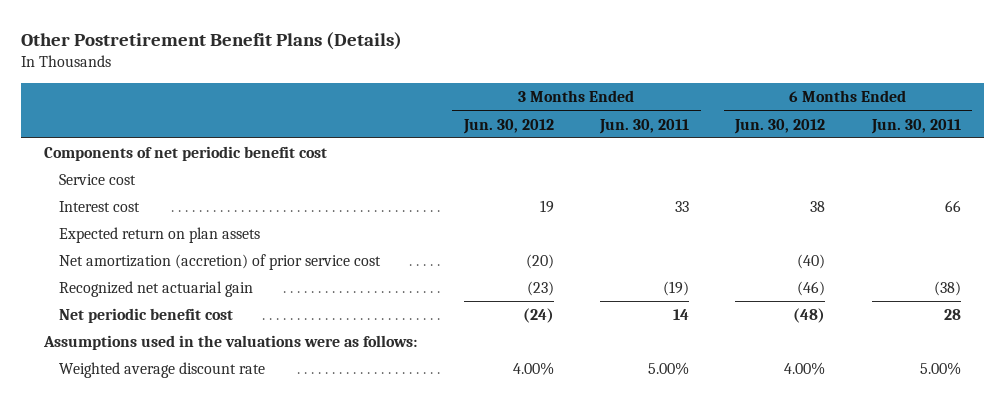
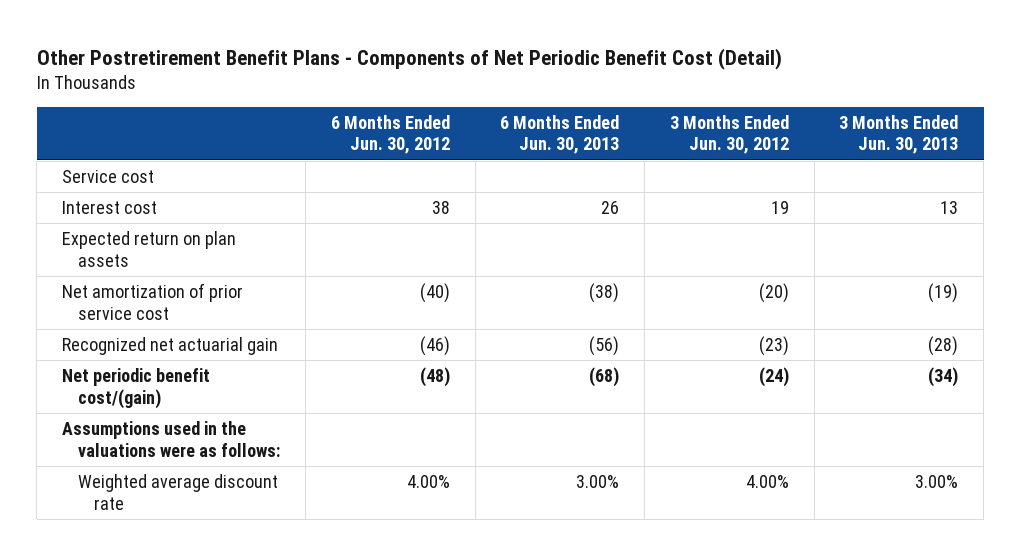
- Other Postretirement Benefit Plans (Details)
+ Other Postretirement Benefit Plans - Components of Net Periodic Benefit Cost (Detail)
- | 3 Months Ended Jun. 30, 2012 | 3 Months Ended Jun. 30, 2011 | 6 Months Ended Jun. 30, 2012 | 6 Months Ended Jun. 30, 2011
+ | 6 Months Ended Jun. 30, 2012 | 6 Months Ended Jun. 30, 2013 | 3 Months Ended Jun. 30, 2012 | 3 Months Ended Jun. 30, 2013
- Components of net periodic benefit cost
- Net amortization (accretion) of prior service cost | (20) | | (40) |
+ Net amortization of prior service cost | (40) | (38) | (20) | (19)
- Net periodic benefit cost | (24) | 14 | (48) | 28
+ Net periodic benefit cost/(gain) | (48) | (68) | (24) | (34)

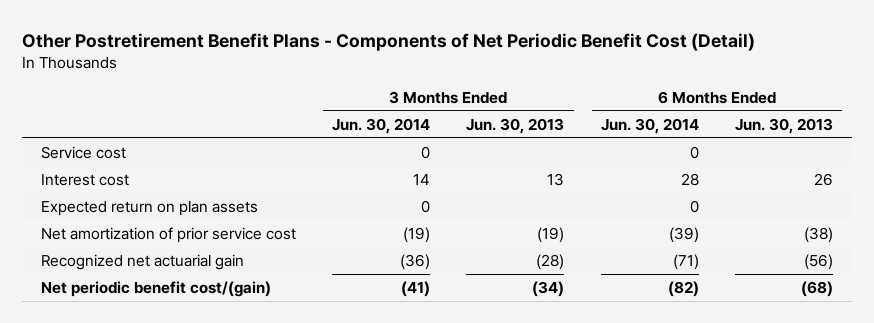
- | 6 Months Ended Jun. 30, 2012 | 6 Months Ended Jun. 30, 2013 | 3 Months Ended Jun. 30, 2012 | 3 Months Ended Jun. 30, 2013
+ | 3 Months Ended Jun. 30, 2014 | 3 Months Ended Jun. 30, 2013 | 6 Months Ended Jun. 30, 2014 | 6 Months Ended Jun. 30, 2013
- Assumptions used in the valuations were as follows:
- Weighted average discount rate | 4.00% | 3.00% | 4.00% | 3.00%

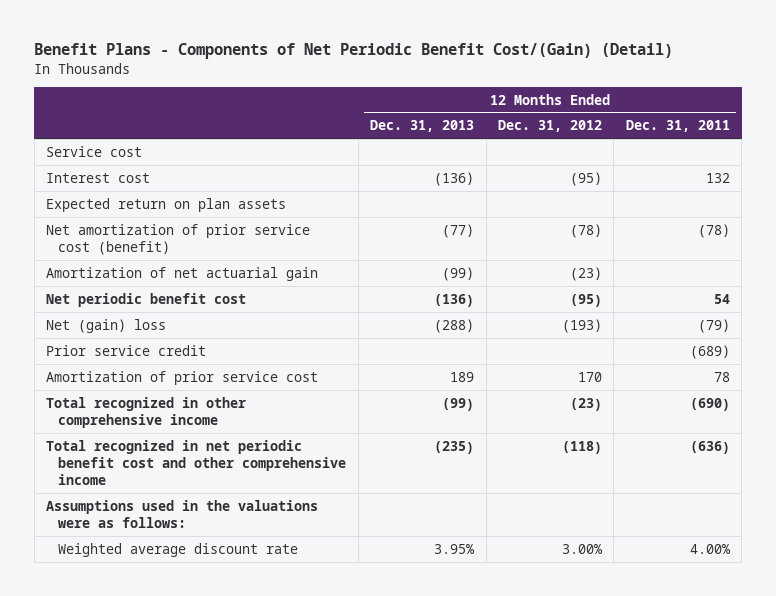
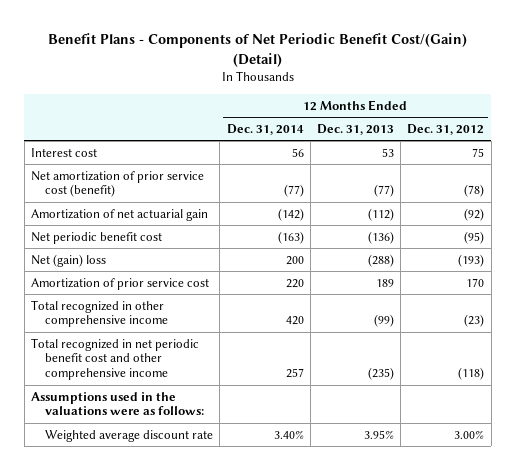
- | 12 Months Ended Dec. 31, 2013 | 12 Months Ended Dec. 31, 2012 | 12 Months Ended Dec. 31, 2011
+ | 12 Months Ended Dec. 31, 2014 | 12 Months Ended Dec. 31, 2013 | 12 Months Ended Dec. 31, 2012
- Service cost
- Interest cost | (136) | (95) | 132
- Expected return on plan assets
+ Interest cost | 56 | 53 | 75
- Amortization of net actuarial gain | (99) | (23) |
+ Amortization of net actuarial gain | (142) | (112) | (92)
- Prior service credit | | | (689)

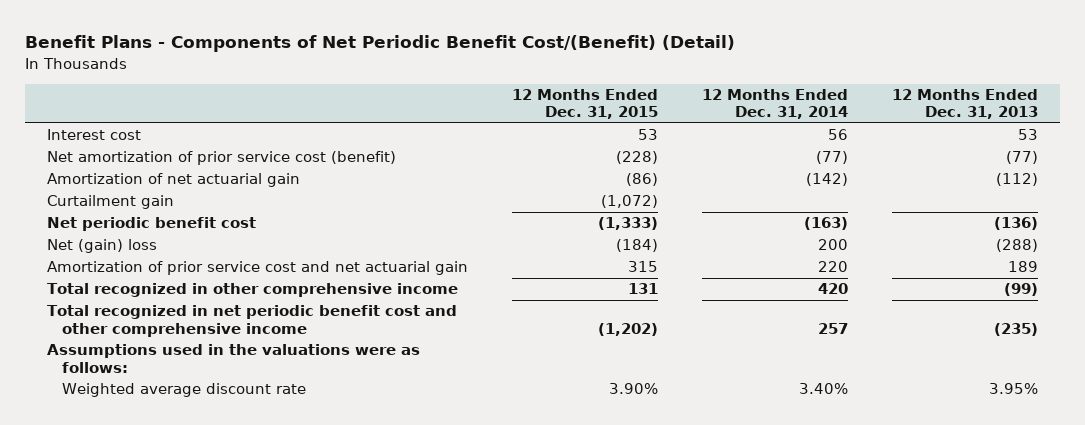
- Benefit Plans - Components of Net Periodic Benefit Cost/(Gain) (Detail)
+ Benefit Plans - Components of Net Periodic Benefit Cost/(Benefit) (Detail)
- | 12 Months Ended Dec. 31, 2014 | 12 Months Ended Dec. 31, 2013 | 12 Months Ended Dec. 31, 2012
+ | 12 Months Ended Dec. 31, 2015 | 12 Months Ended Dec. 31, 2014 | 12 Months Ended Dec. 31, 2013
+ Curtailment gain | (1,072) | |
- Amortization of prior service cost | 220 | 189 | 170
+ Amortization of prior service cost and net actuarial gain | 315 | 220 | 189

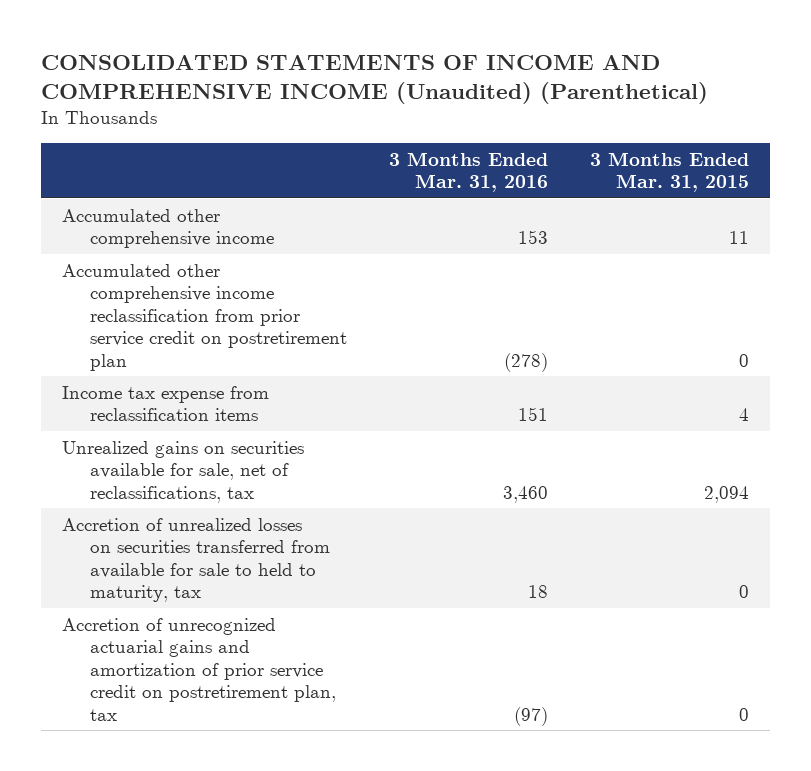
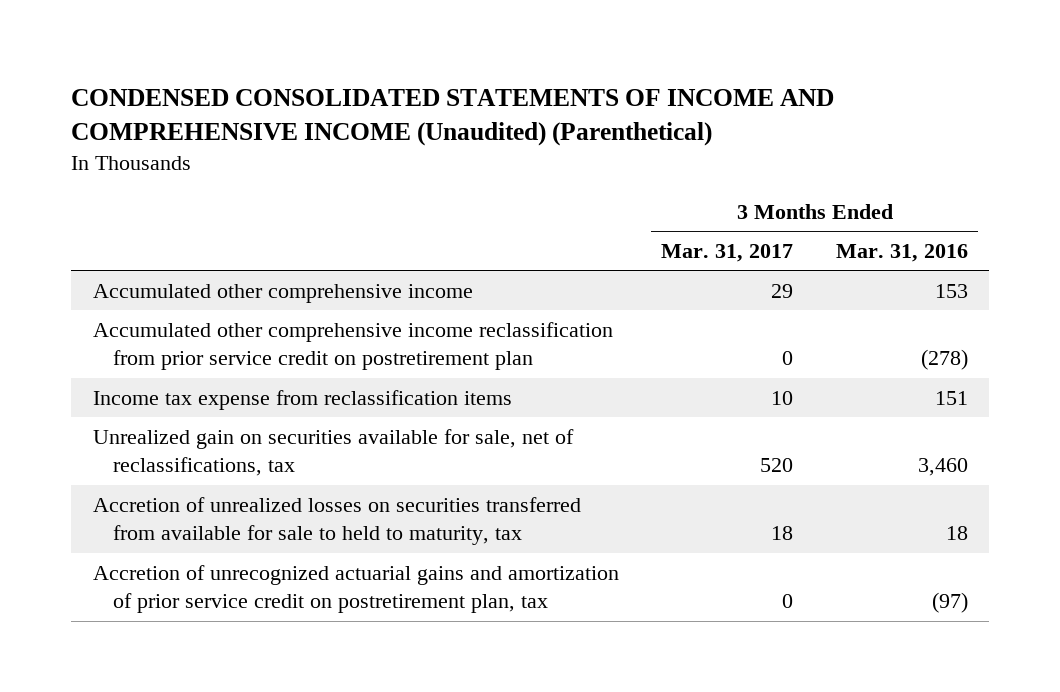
- CONSOLIDATED STATEMENTS OF INCOME AND COMPREHENSIVE INCOME (Unaudited) (Parenthetical)
+ CONDENSED CONSOLIDATED STATEMENTS OF INCOME AND COMPREHENSIVE INCOME (Unaudited) (Parenthetical)
- | 3 Months Ended Mar. 31, 2016 | 3 Months Ended Mar. 31, 2015
+ | 3 Months Ended Mar. 31, 2017 | 3 Months Ended Mar. 31, 2016
- Unrealized gains on securities available for sale, net of reclassifications, tax | 3,460 | 2,094
+ Unrealized gain on securities available for sale, net of reclassifications, tax | 520 | 3,460

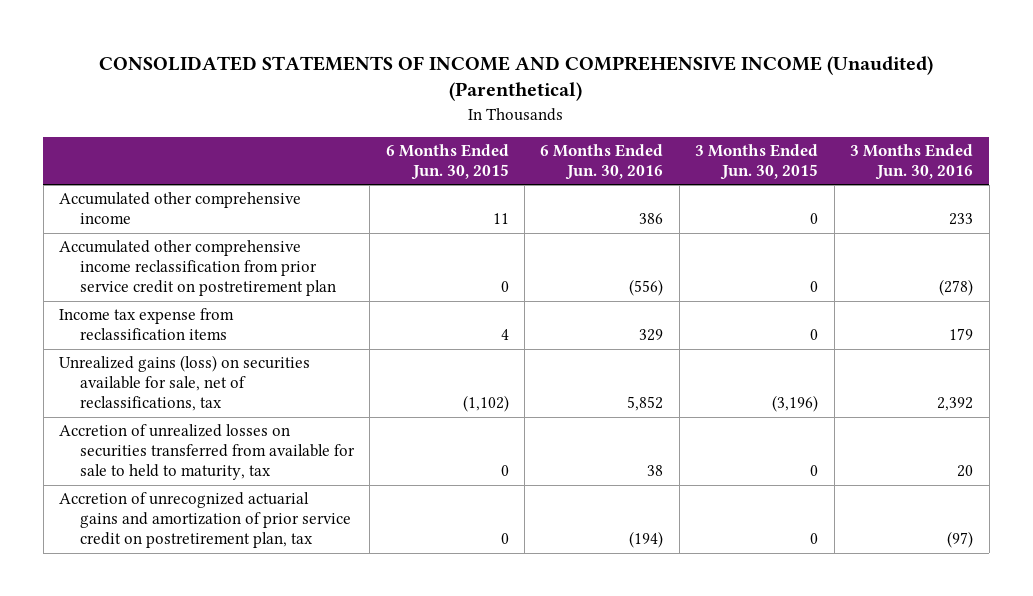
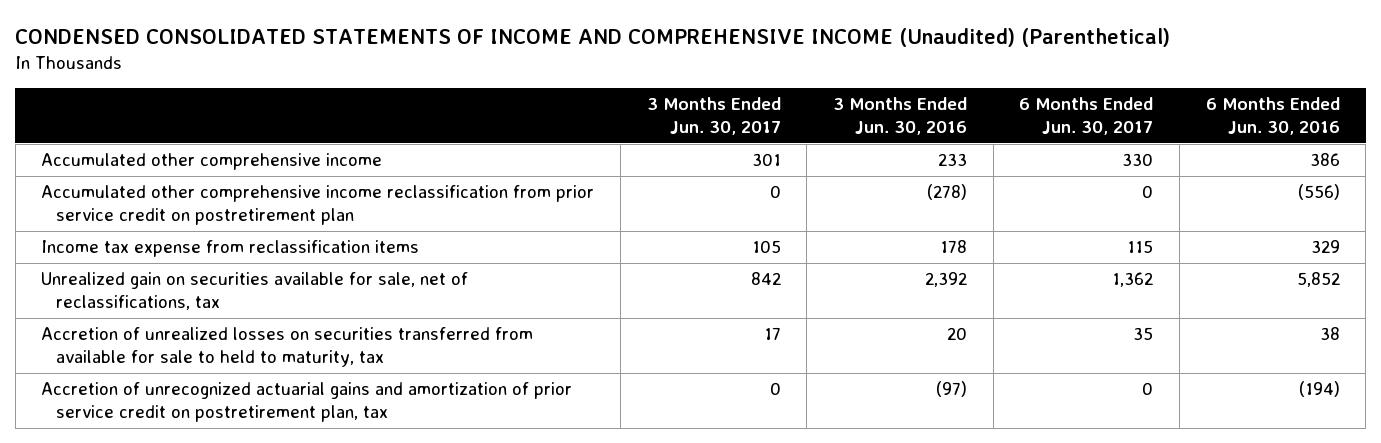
- CONSOLIDATED STATEMENTS OF INCOME AND COMPREHENSIVE INCOME (Unaudited) (Parenthetical)
+ CONDENSED CONSOLIDATED STATEMENTS OF INCOME AND COMPREHENSIVE INCOME (Unaudited) (Parenthetical)
- | 6 Months Ended Jun. 30, 2015 | 6 Months Ended Jun. 30, 2016 | 3 Months Ended Jun. 30, 2015 | 3 Months Ended Jun. 30, 2016
+ | 3 Months Ended Jun. 30, 2017 | 3 Months Ended Jun. 30, 2016 | 6 Months Ended Jun. 30, 2017 | 6 Months Ended Jun. 30, 2016
- Income tax expense from reclassification items | 4 | 329 | 0 | 179
- Unrealized gains (loss) on securities available for sale, net of reclassifications, tax | (1,102) | 5,852 | (3,196) | 2,392
+ Income tax expense from reclassification items | 105 | 178 | 115 | 329
+ Unrealized gain on securities available for sale, net of reclassifications, tax | 842 | 2,392 | 1,362 | 5,852

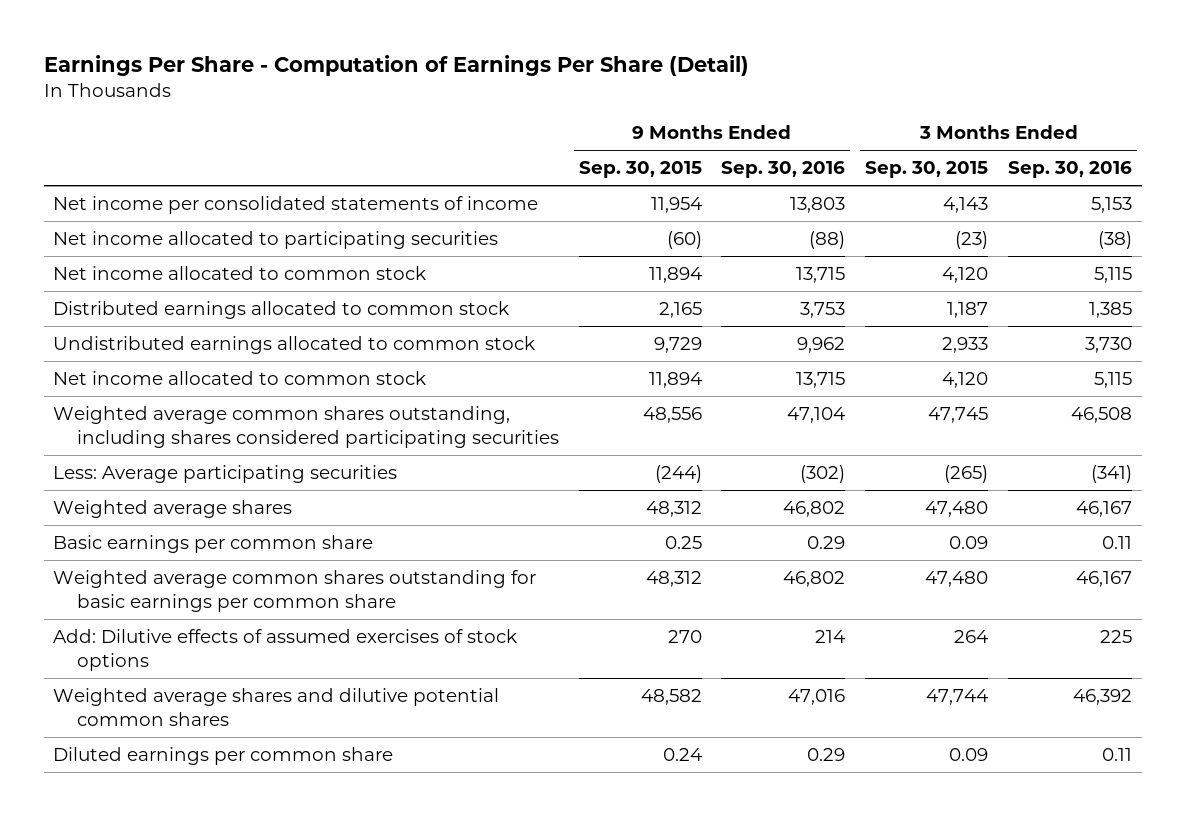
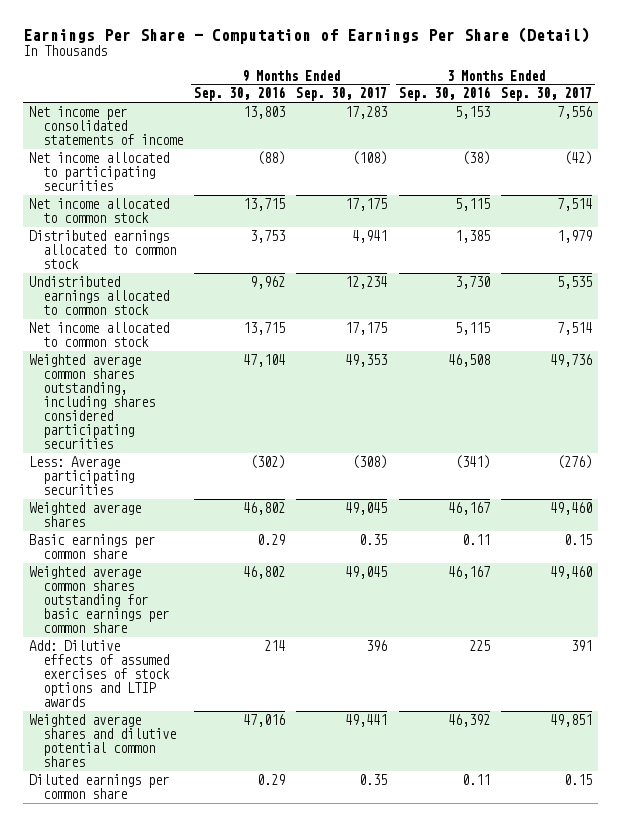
- | 9 Months Ended Sep. 30, 2015 | 9 Months Ended Sep. 30, 2016 | 3 Months Ended Sep. 30, 2015 | 3 Months Ended Sep. 30, 2016
+ | 9 Months Ended Sep. 30, 2016 | 9 Months Ended Sep. 30, 2017 | 3 Months Ended Sep. 30, 2016 | 3 Months Ended Sep. 30, 2017
- Add: Dilutive effects of assumed exercises of stock options | 270 | 214 | 264 | 225
+ Add: Dilutive effects of assumed exercises of stock options and LTIP awards | 214 | 396 | 225 | 391

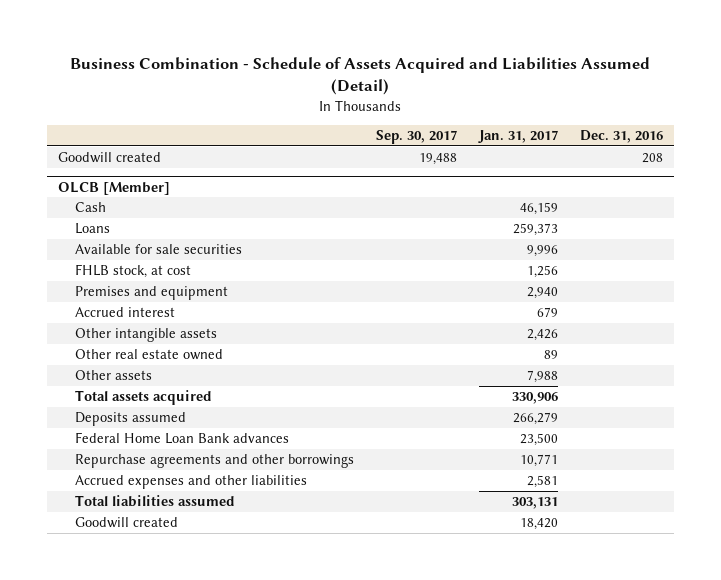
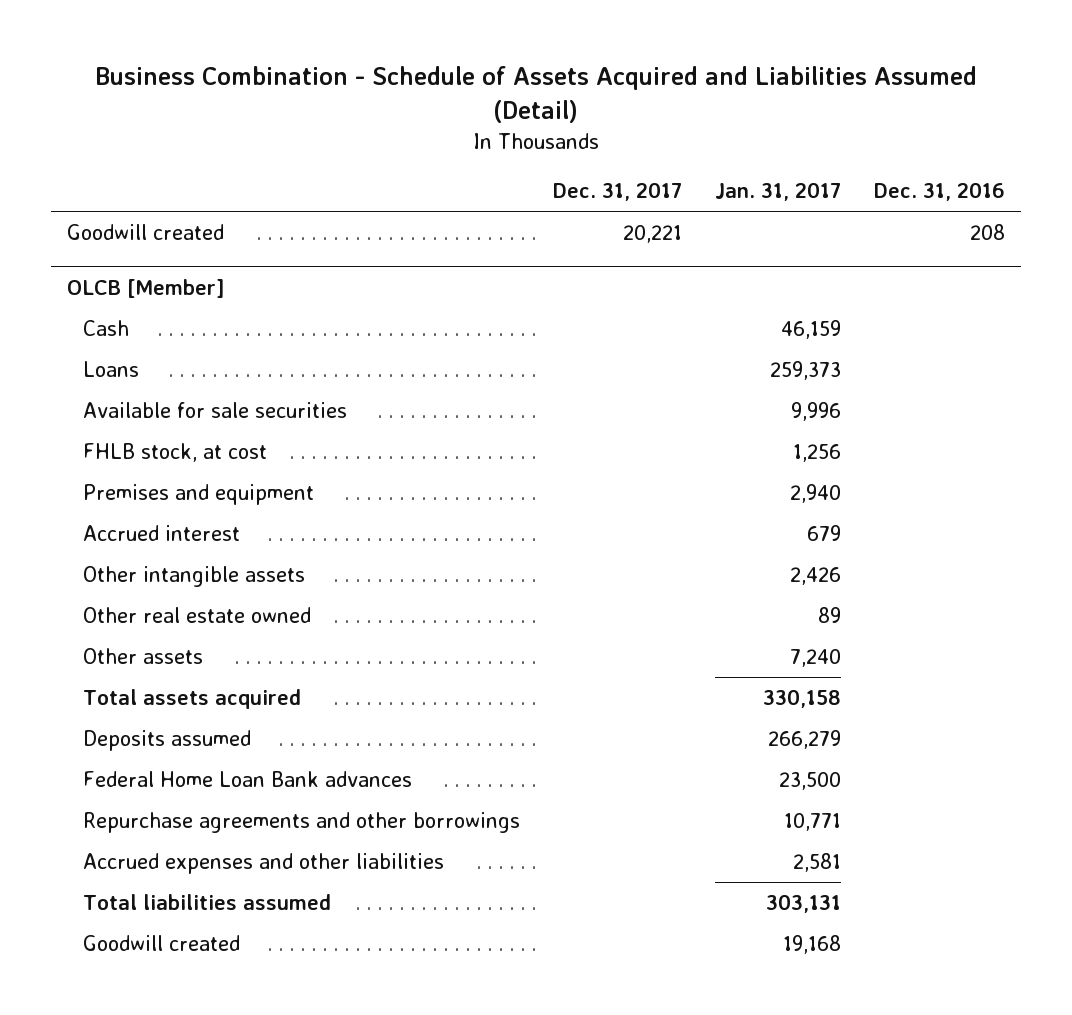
- | Sep. 30, 2017 | Jan. 31, 2017 | Dec. 31, 2016
+ | Dec. 31, 2017 | Jan. 31, 2017 | Dec. 31, 2016
@ OLCB [Member]
- Other assets | | 7,988 |
- Total assets acquired | | 330,906 |
+ Other assets | | 7,240 |
+ Total assets acquired | | 330,158 |
- Goodwill created | | 18,420 |
+ Goodwill created | | 19,168 |

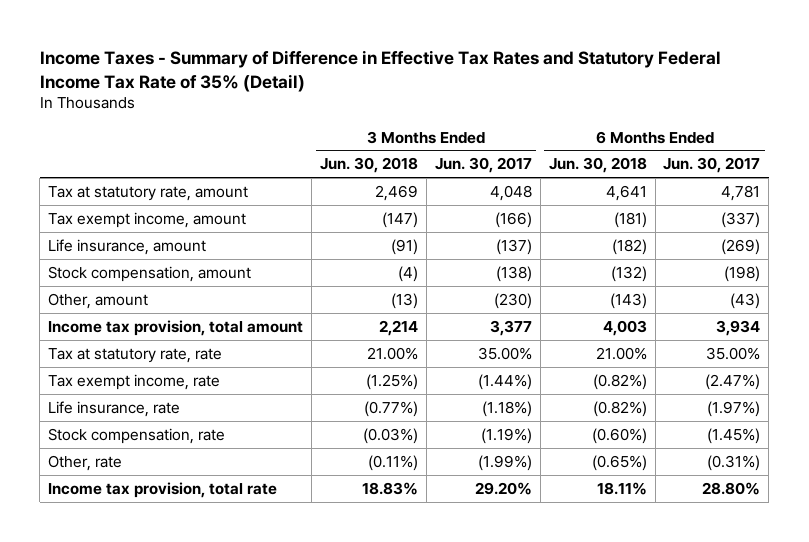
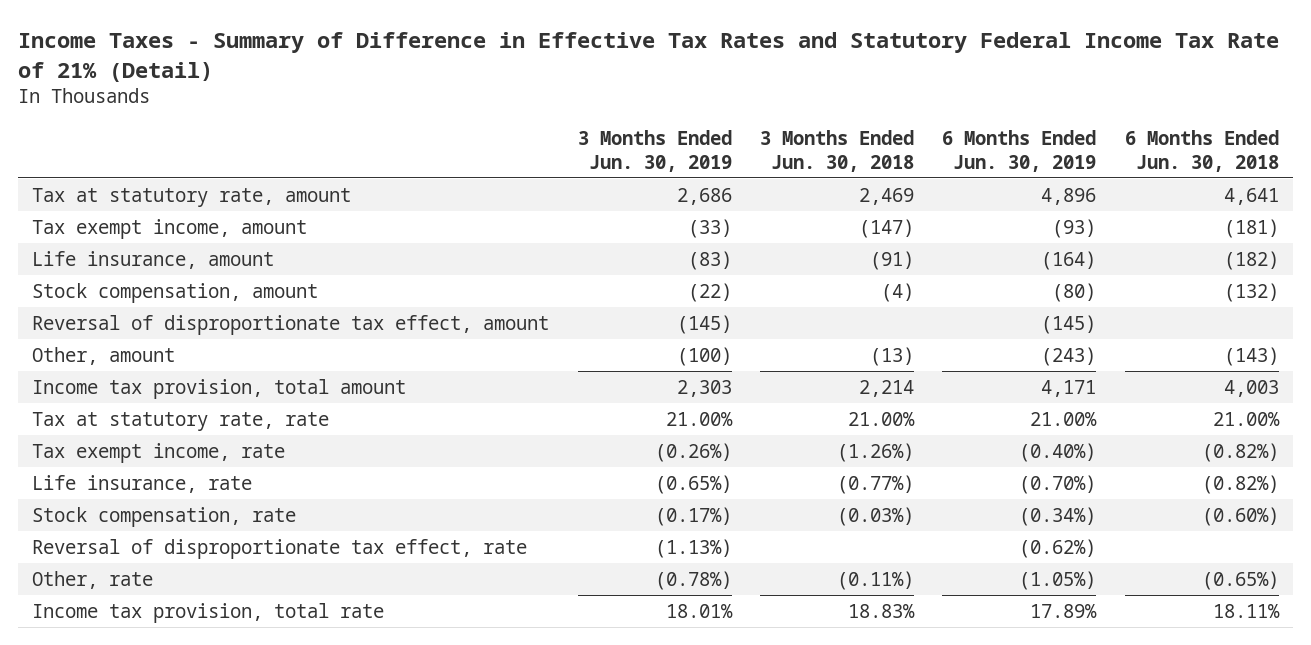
- Income Taxes - Summary of Difference in Effective Tax Rates and Statutory Federal Income Tax Rate of 35% (Detail)
+ Income Taxes - Summary of Difference in Effective Tax Rates and Statutory Federal Income Tax Rate of 21% (Detail)
- | 3 Months Ended Jun. 30, 2018 | 3 Months Ended Jun. 30, 2017 | 6 Months Ended Jun. 30, 2018 | 6 Months Ended Jun. 30, 2017
+ | 3 Months Ended Jun. 30, 2019 | 3 Months Ended Jun. 30, 2018 | 6 Months Ended Jun. 30, 2019 | 6 Months Ended Jun. 30, 2018
+ Reversal of disproportionate tax effect, amount | (145) | | (145) |
- Tax exempt income, rate | (1.25%) | (1.44%) | (0.82%) | (2.47%)
+ Tax exempt income, rate | (0.26%) | (1.26%) | (0.40%) | (0.82%)
+ Reversal of disproportionate tax effect, rate | (1.13%) | | (0.62%) |

